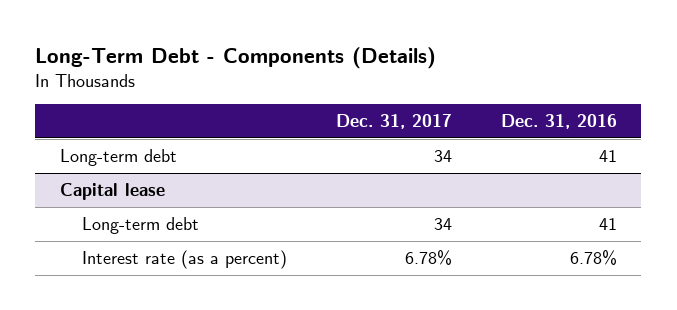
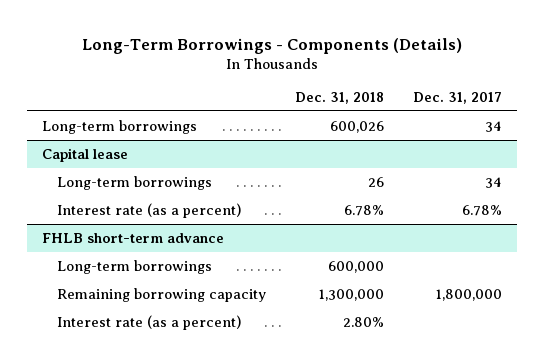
- Long-Term Debt - Components (Details)
+ Long-Term Borrowings - Components (Details)
- | Dec. 31, 2017 | Dec. 31, 2016
+ | Dec. 31, 2018 | Dec. 31, 2017
- Long-term debt | 34 | 41
+ Long-term borrowings | 600,026 | 34
@ Capital lease
- Long-term debt | 34 | 41
+ Long-term borrowings | 26 | 34
+ FHLB short-term advance
+ Long-term borrowings | 600,000 |
+ Remaining borrowing capacity | 1,300,000 | 1,800,000
+ Interest rate (as a percent) | 2.80% |

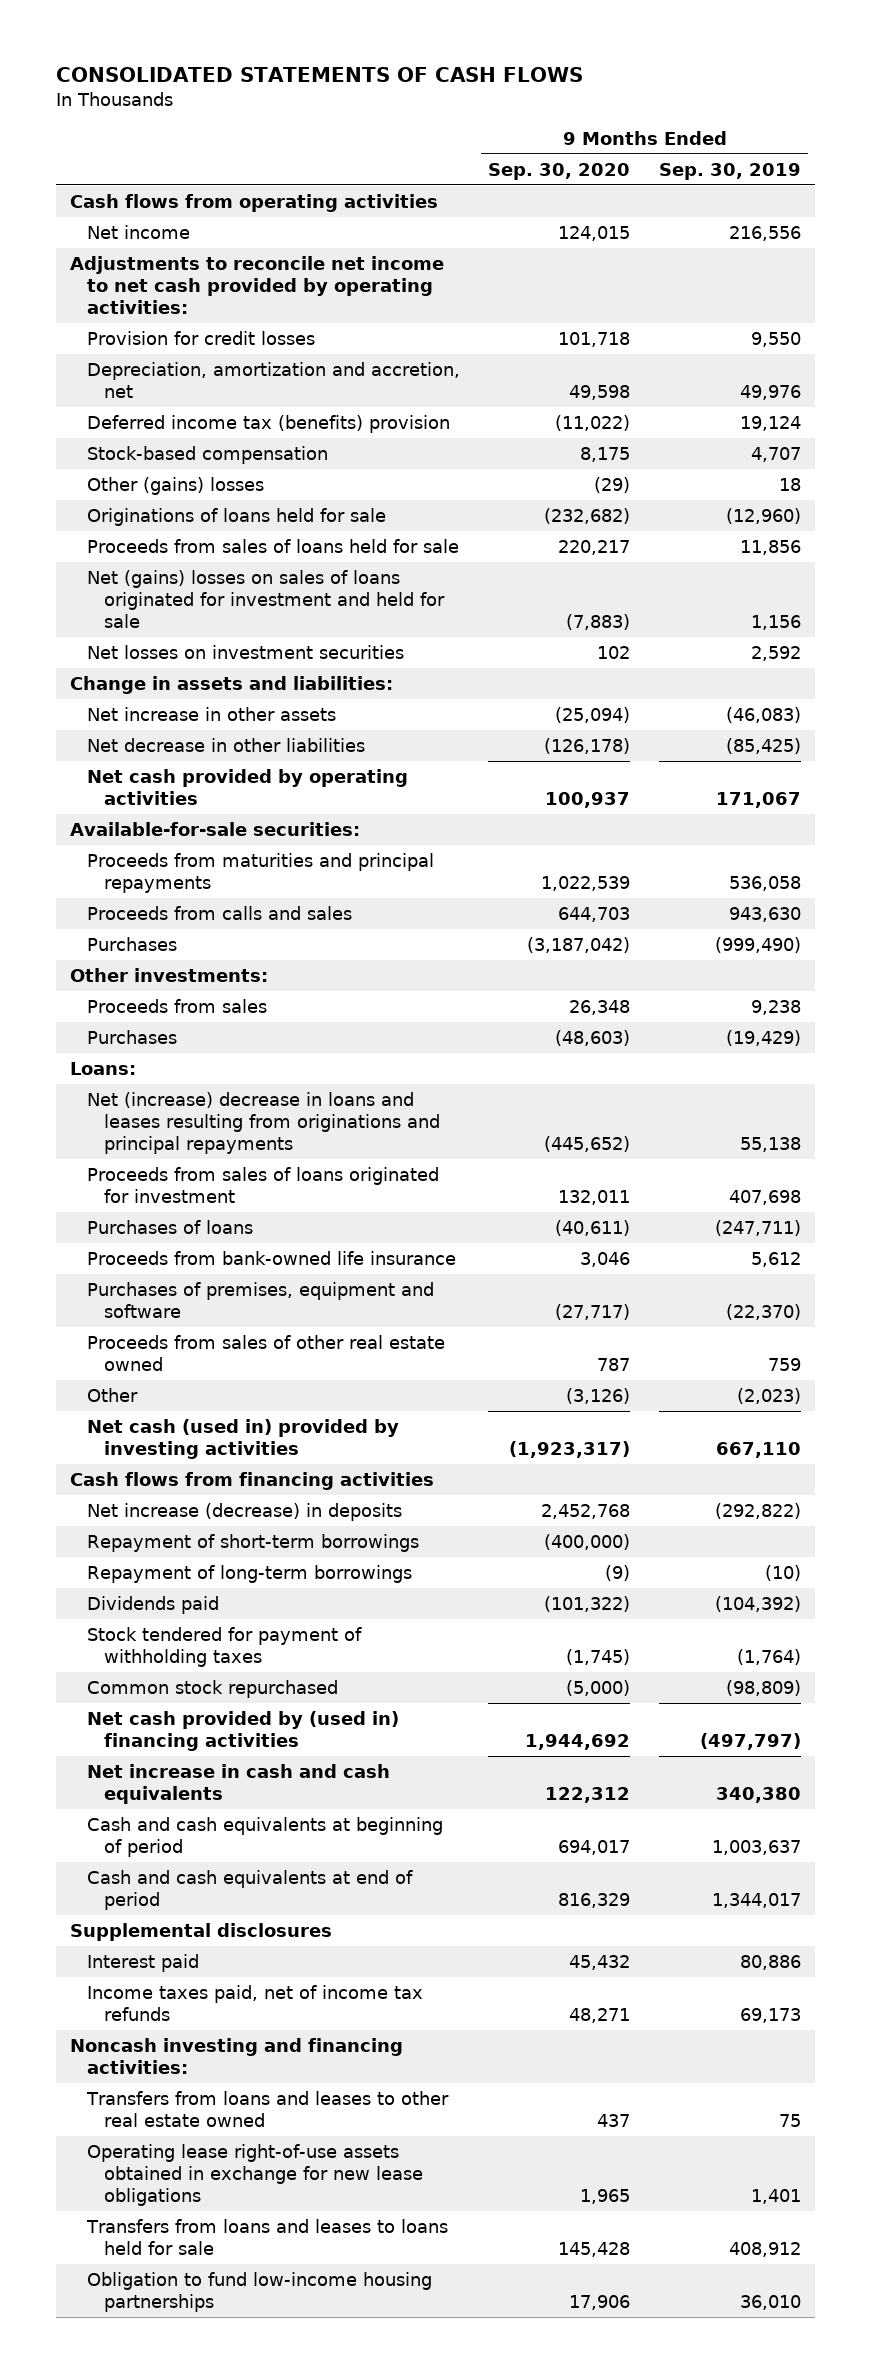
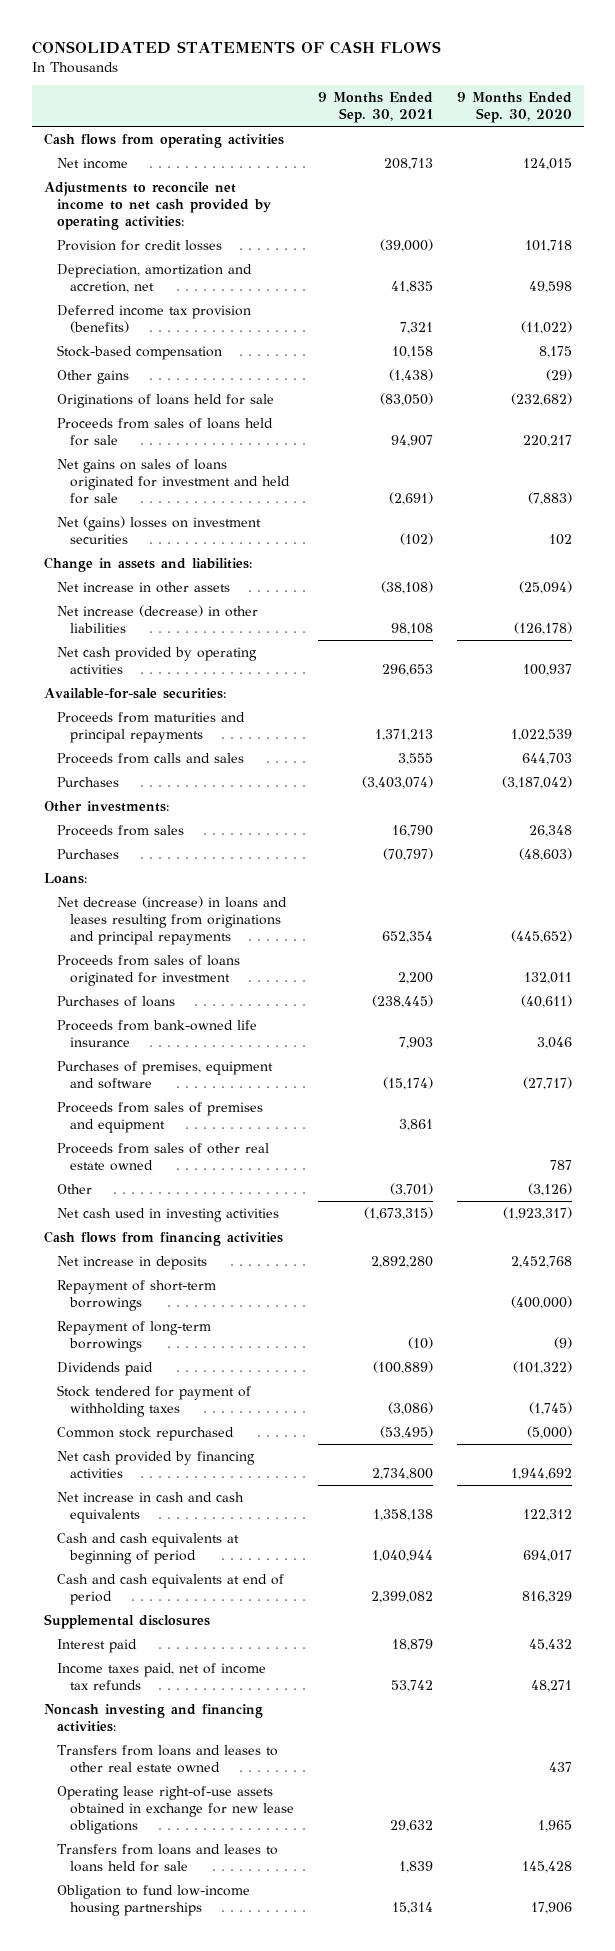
- | 9 Months Ended Sep. 30, 2020 | 9 Months Ended Sep. 30, 2019
+ | 9 Months Ended Sep. 30, 2021 | 9 Months Ended Sep. 30, 2020
- Deferred income tax (benefits) provision | (11,022) | 19,124
+ Deferred income tax provision (benefits) | 7,321 | (11,022)
- Other (gains) losses | (29) | 18
+ Other gains | (1,438) | (29)
- Net (gains) losses on sales of loans originated for investment and held for sale | (7,883) | 1,156
- Net losses on investment securities | 102 | 2,592
+ Net gains on sales of loans originated for investment and held for sale | (2,691) | (7,883)
+ Net (gains) losses on investment securities | (102) | 102
- Net decrease in other liabilities | (126,178) | (85,425)
+ Net increase (decrease) in other liabilities | 98,108 | (126,178)
- Net (increase) decrease in loans and leases resulting from originations and principal repayments | (445,652) | 55,138
+ Net decrease (increase) in loans and leases resulting from originations and principal repayments | 652,354 | (445,652)
+ Proceeds from sales of premises and equipment | 3,861 |
- Net cash (used in) provided by investing activities | (1,923,317) | 667,110
+ Net cash used in investing activities | (1,673,315) | (1,923,317)
- Net increase (decrease) in deposits | 2,452,768 | (292,822)
+ Net increase in deposits | 2,892,280 | 2,452,768
- Net cash provided by (used in) financing activities | 1,944,692 | (497,797)
+ Net cash provided by financing activities | 2,734,800 | 1,944,692

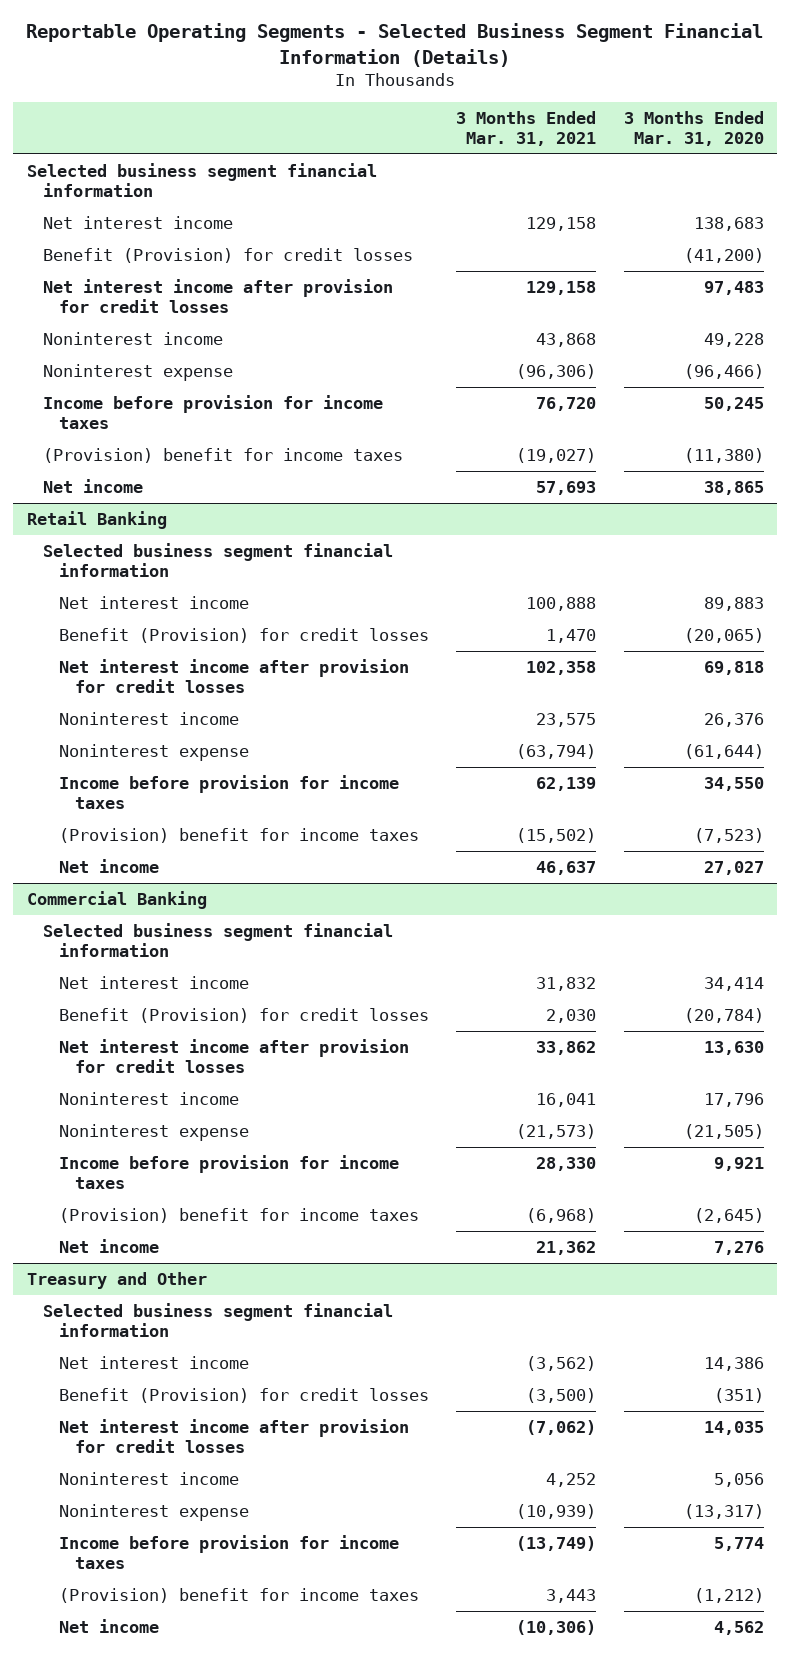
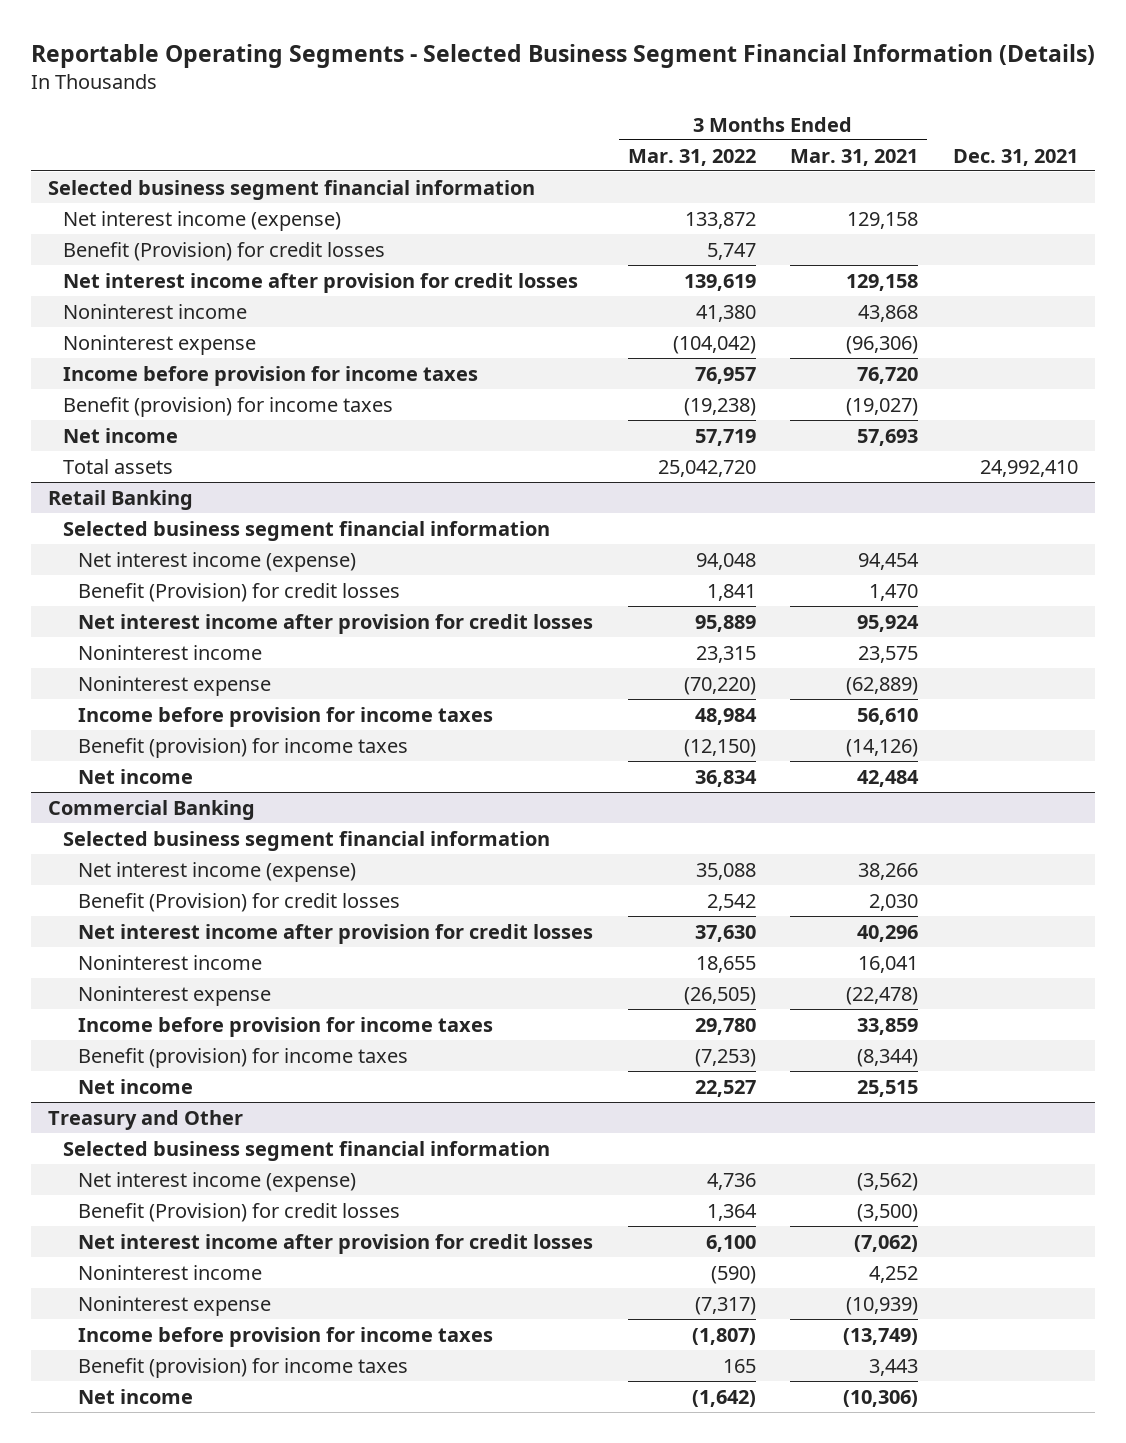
- | 3 Months Ended Mar. 31, 2021 | 3 Months Ended Mar. 31, 2020
+ | 3 Months Ended Mar. 31, 2022 | 3 Months Ended Mar. 31, 2021 | Dec. 31, 2021
- Net interest income | 129,158 | 138,683
+ Net interest income (expense) | 133,872 | 129,158 |
- (Provision) benefit for income taxes | (19,027) | (11,380)
+ Benefit (provision) for income taxes | (19,238) | (19,027) |
+ Total assets | 25,042,720 | | 24,992,410
@ Retail Banking
- Net interest income | 100,888 | 89,883
+ Net interest income (expense) | 94,048 | 94,454 |
- Net interest income after provision for credit losses | 102,358 | 69,818
+ Net interest income after provision for credit losses | 95,889 | 95,924 |
- Noninterest expense | (63,794) | (61,644)
- Income before provision for income taxes | 62,139 | 34,550
- (Provision) benefit for income taxes | (15,502) | (7,523)
- Net income | 46,637 | 27,027
+ Noninterest expense | (70,220) | (62,889) |
+ Income before provision for income taxes | 48,984 | 56,610 |
+ Benefit (provision) for income taxes | (12,150) | (14,126) |
+ Net income | 36,834 | 42,484 |
@ Commercial Banking
- Net interest income | 31,832 | 34,414
+ Net interest income (expense) | 35,088 | 38,266 |
- Net interest income after provision for credit losses | 33,862 | 13,630
+ Net interest income after provision for credit losses | 37,630 | 40,296 |
- Noninterest expense | (21,573) | (21,505)
- Income before provision for income taxes | 28,330 | 9,921
- (Provision) benefit for income taxes | (6,968) | (2,645)
- Net income | 21,362 | 7,276
+ Noninterest expense | (26,505) | (22,478) |
+ Income before provision for income taxes | 29,780 | 33,859 |
+ Benefit (provision) for income taxes | (7,253) | (8,344) |
+ Net income | 22,527 | 25,515 |
@ Treasury and Other
- Net interest income | (3,562) | 14,386
+ Net interest income (expense) | 4,736 | (3,562) |
- (Provision) benefit for income taxes | 3,443 | (1,212)
+ Benefit (provision) for income taxes | 165 | 3,443 |

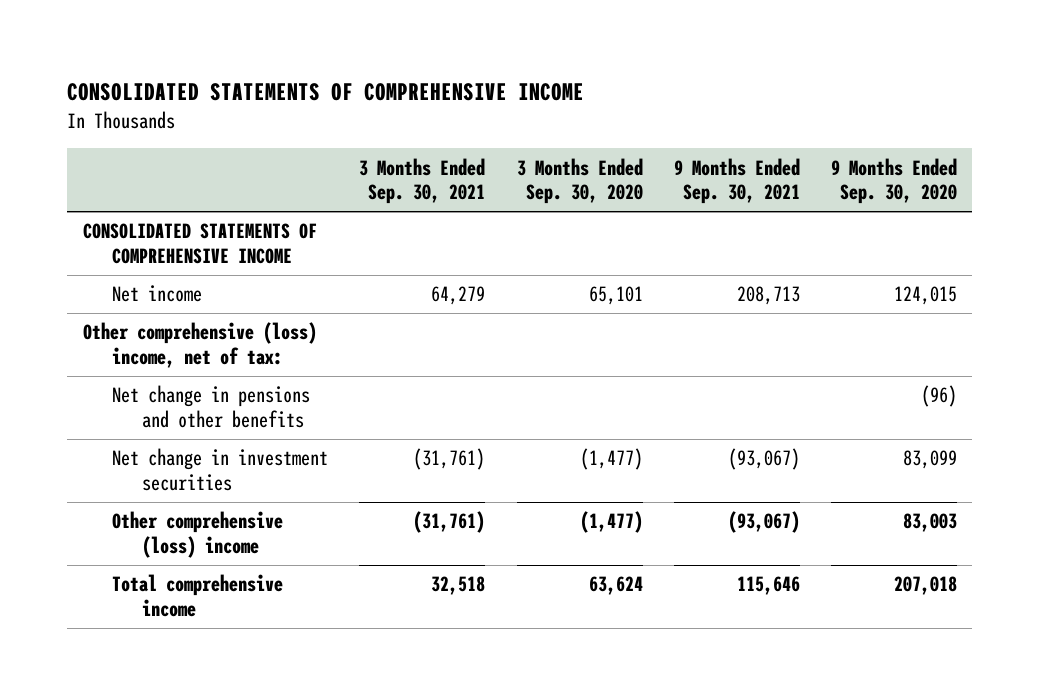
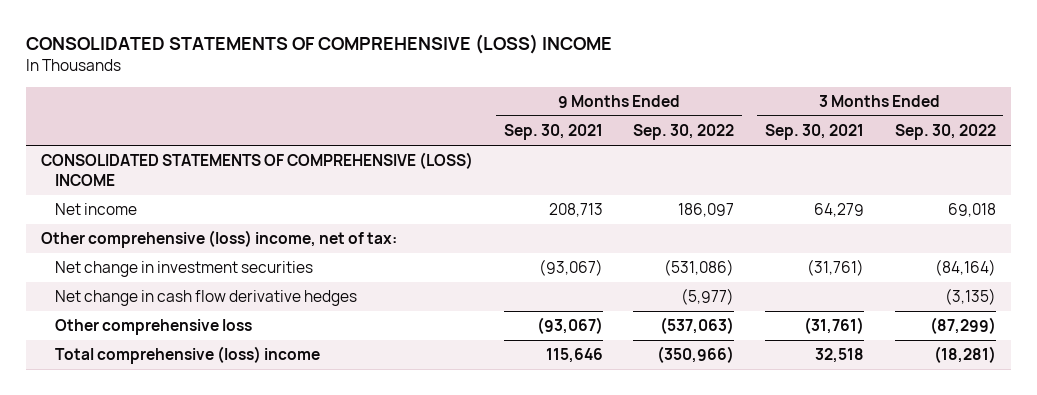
- CONSOLIDATED STATEMENTS OF COMPREHENSIVE INCOME
+ CONSOLIDATED STATEMENTS OF COMPREHENSIVE (LOSS) INCOME
- | 3 Months Ended Sep. 30, 2021 | 3 Months Ended Sep. 30, 2020 | 9 Months Ended Sep. 30, 2021 | 9 Months Ended Sep. 30, 2020
+ | 9 Months Ended Sep. 30, 2021 | 9 Months Ended Sep. 30, 2022 | 3 Months Ended Sep. 30, 2021 | 3 Months Ended Sep. 30, 2022
- CONSOLIDATED STATEMENTS OF COMPREHENSIVE INCOME
+ CONSOLIDATED STATEMENTS OF COMPREHENSIVE (LOSS) INCOME
- Net change in pensions and other benefits | | | | (96)
- Other comprehensive (loss) income | (31,761) | (1,477) | (93,067) | 83,003
- Total comprehensive income | 32,518 | 63,624 | 115,646 | 207,018
+ Net change in cash flow derivative hedges | | (5,977) | | (3,135)
+ Other comprehensive loss | (93,067) | (537,063) | (31,761) | (87,299)
+ Total comprehensive (loss) income | 115,646 | (350,966) | 32,518 | (18,281)

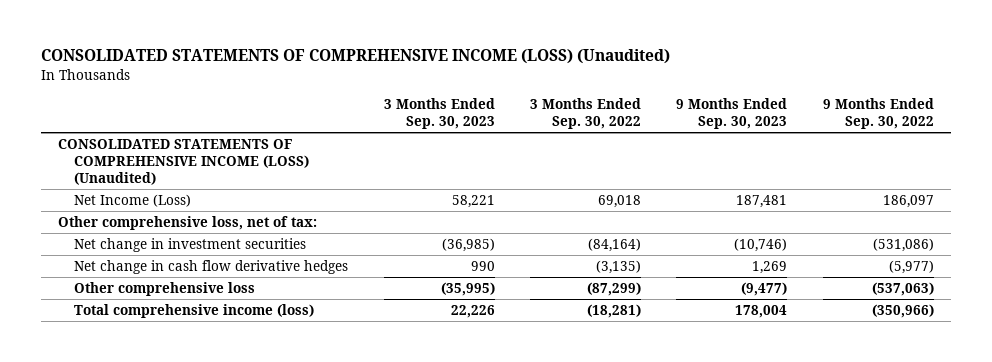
- CONSOLIDATED STATEMENTS OF COMPREHENSIVE (LOSS) INCOME
+ CONSOLIDATED STATEMENTS OF COMPREHENSIVE INCOME (LOSS) (Unaudited)
- | 9 Months Ended Sep. 30, 2021 | 9 Months Ended Sep. 30, 2022 | 3 Months Ended Sep. 30, 2021 | 3 Months Ended Sep. 30, 2022
+ | 3 Months Ended Sep. 30, 2023 | 3 Months Ended Sep. 30, 2022 | 9 Months Ended Sep. 30, 2023 | 9 Months Ended Sep. 30, 2022
- CONSOLIDATED STATEMENTS OF COMPREHENSIVE (LOSS) INCOME
- Net income | 208,713 | 186,097 | 64,279 | 69,018
- Other comprehensive (loss) income, net of tax:
+ CONSOLIDATED STATEMENTS OF COMPREHENSIVE INCOME (LOSS) (Unaudited)
+ Net Income (Loss) | 58,221 | 69,018 | 187,481 | 186,097
+ Other comprehensive loss, net of tax:
- Total comprehensive (loss) income | 115,646 | (350,966) | 32,518 | (18,281)
+ Total comprehensive income (loss) | 22,226 | (18,281) | 178,004 | (350,966)

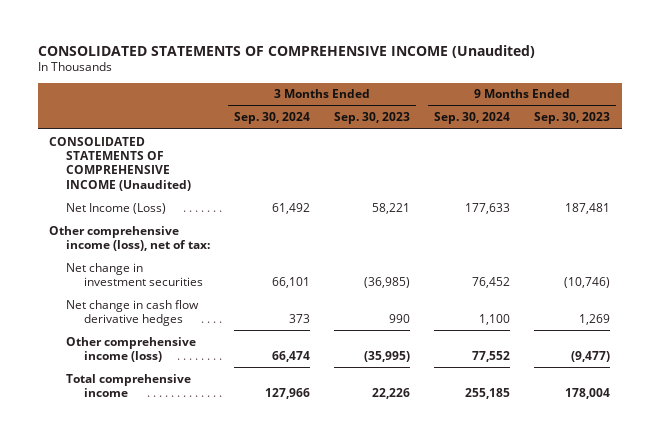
- CONSOLIDATED STATEMENTS OF COMPREHENSIVE INCOME (LOSS) (Unaudited)
+ CONSOLIDATED STATEMENTS OF COMPREHENSIVE INCOME (Unaudited)
- | 3 Months Ended Sep. 30, 2023 | 3 Months Ended Sep. 30, 2022 | 9 Months Ended Sep. 30, 2023 | 9 Months Ended Sep. 30, 2022
+ | 3 Months Ended Sep. 30, 2024 | 3 Months Ended Sep. 30, 2023 | 9 Months Ended Sep. 30, 2024 | 9 Months Ended Sep. 30, 2023
- CONSOLIDATED STATEMENTS OF COMPREHENSIVE INCOME (LOSS) (Unaudited)
+ CONSOLIDATED STATEMENTS OF COMPREHENSIVE INCOME (Unaudited)
- Other comprehensive loss, net of tax:
+ Other comprehensive income (loss), net of tax:
- Other comprehensive loss | (35,995) | (87,299) | (9,477) | (537,063)
- Total comprehensive income (loss) | 22,226 | (18,281) | 178,004 | (350,966)
+ Other comprehensive income (loss) | 66,474 | (35,995) | 77,552 | (9,477)
+ Total comprehensive income | 127,966 | 22,226 | 255,185 | 178,004

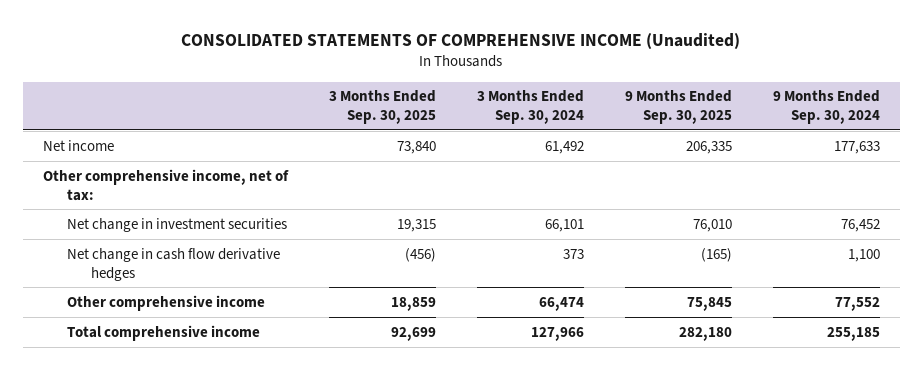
- | 3 Months Ended Sep. 30, 2024 | 3 Months Ended Sep. 30, 2023 | 9 Months Ended Sep. 30, 2024 | 9 Months Ended Sep. 30, 2023
+ | 3 Months Ended Sep. 30, 2025 | 3 Months Ended Sep. 30, 2024 | 9 Months Ended Sep. 30, 2025 | 9 Months Ended Sep. 30, 2024
- CONSOLIDATED STATEMENTS OF COMPREHENSIVE INCOME (Unaudited)
- Net Income (Loss) | 61,492 | 58,221 | 177,633 | 187,481
- Other comprehensive income (loss), net of tax:
+ Net income | 73,840 | 61,492 | 206,335 | 177,633
+ Other comprehensive income, net of tax:
- Other comprehensive income (loss) | 66,474 | (35,995) | 77,552 | (9,477)
+ Other comprehensive income | 18,859 | 66,474 | 75,845 | 77,552

